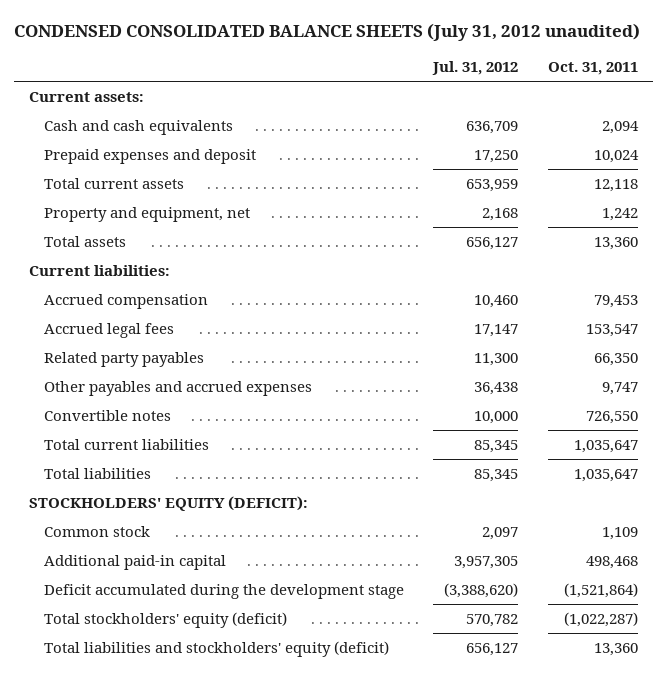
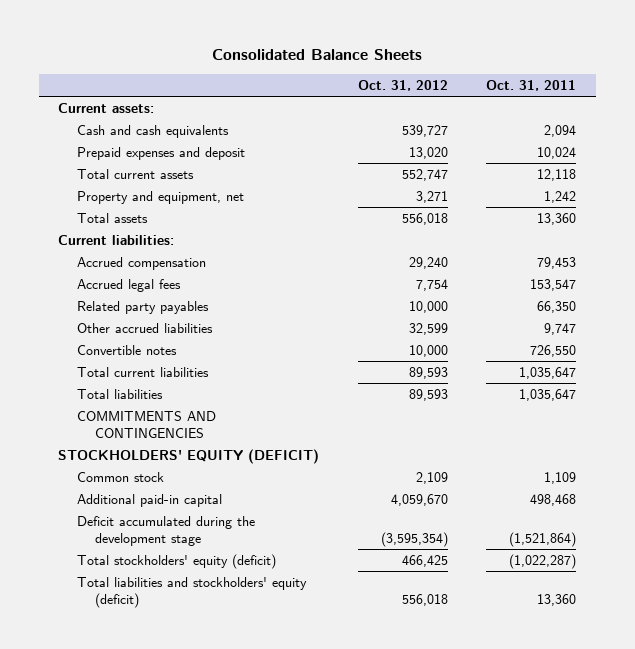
- CONDENSED CONSOLIDATED BALANCE SHEETS (July 31, 2012 unaudited)
+ Consolidated Balance Sheets
- | Jul. 31, 2012 | Oct. 31, 2011
+ | Oct. 31, 2012 | Oct. 31, 2011
- Other payables and accrued expenses | 36,438 | 9,747
+ Other accrued liabilities | 32,599 | 9,747
- STOCKHOLDERS' EQUITY (DEFICIT):
+ COMMITMENTS AND CONTINGENCIES
+ STOCKHOLDERS' EQUITY (DEFICIT)

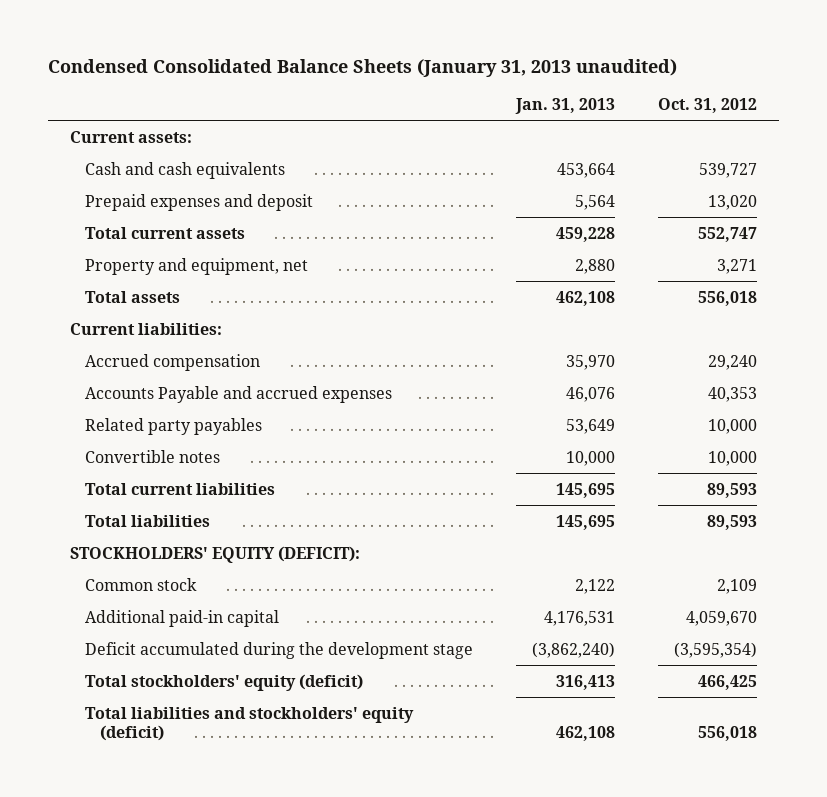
- Consolidated Balance Sheets
+ Condensed Consolidated Balance Sheets (January 31, 2013 unaudited)
- | Oct. 31, 2012 | Oct. 31, 2011
+ | Jan. 31, 2013 | Oct. 31, 2012
- Accrued legal fees | 7,754 | 153,547
+ Accounts Payable and accrued expenses | 46,076 | 40,353
- Other accrued liabilities | 32,599 | 9,747
- COMMITMENTS AND CONTINGENCIES
- STOCKHOLDERS' EQUITY (DEFICIT)
+ STOCKHOLDERS' EQUITY (DEFICIT):

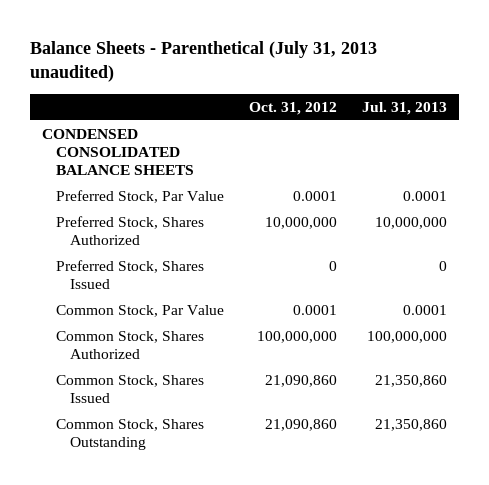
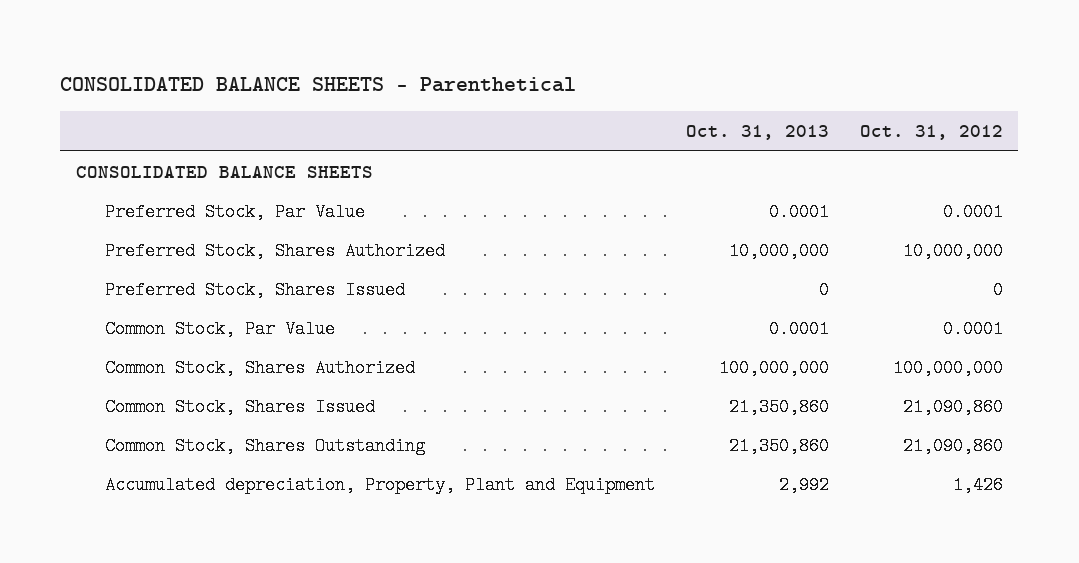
- Balance Sheets - Parenthetical (July 31, 2013 unaudited)
+ CONSOLIDATED BALANCE SHEETS - Parenthetical
- | Oct. 31, 2012 | Jul. 31, 2013
+ | Oct. 31, 2013 | Oct. 31, 2012
- CONDENSED CONSOLIDATED BALANCE SHEETS
+ CONSOLIDATED BALANCE SHEETS
+ Accumulated depreciation, Property, Plant and Equipment | 2,992 | 1,426

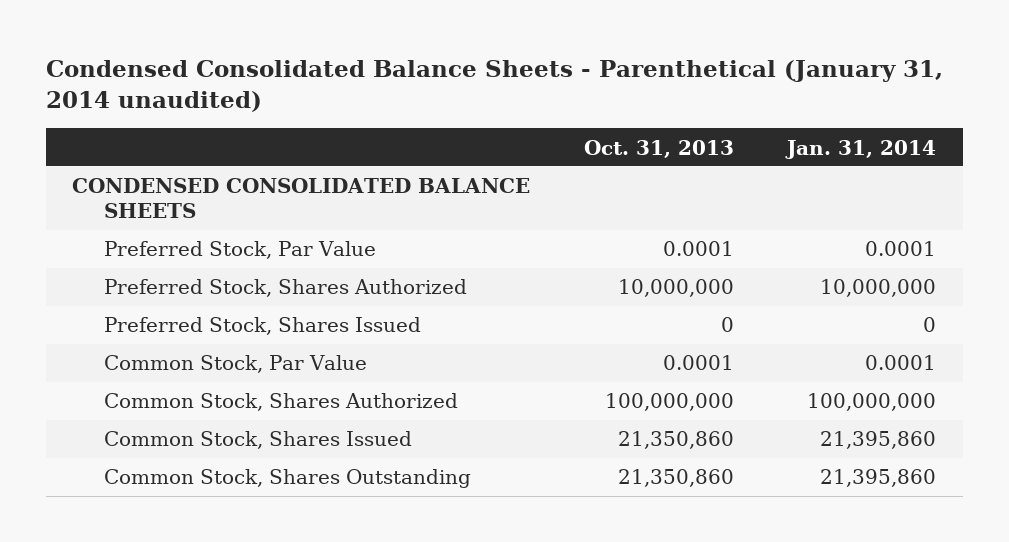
- CONSOLIDATED BALANCE SHEETS - Parenthetical
+ Condensed Consolidated Balance Sheets - Parenthetical (January 31, 2014 unaudited)
- | Oct. 31, 2013 | Oct. 31, 2012
+ | Oct. 31, 2013 | Jan. 31, 2014
- CONSOLIDATED BALANCE SHEETS
+ CONDENSED CONSOLIDATED BALANCE SHEETS
- Accumulated depreciation, Property, Plant and Equipment | 2,992 | 1,426

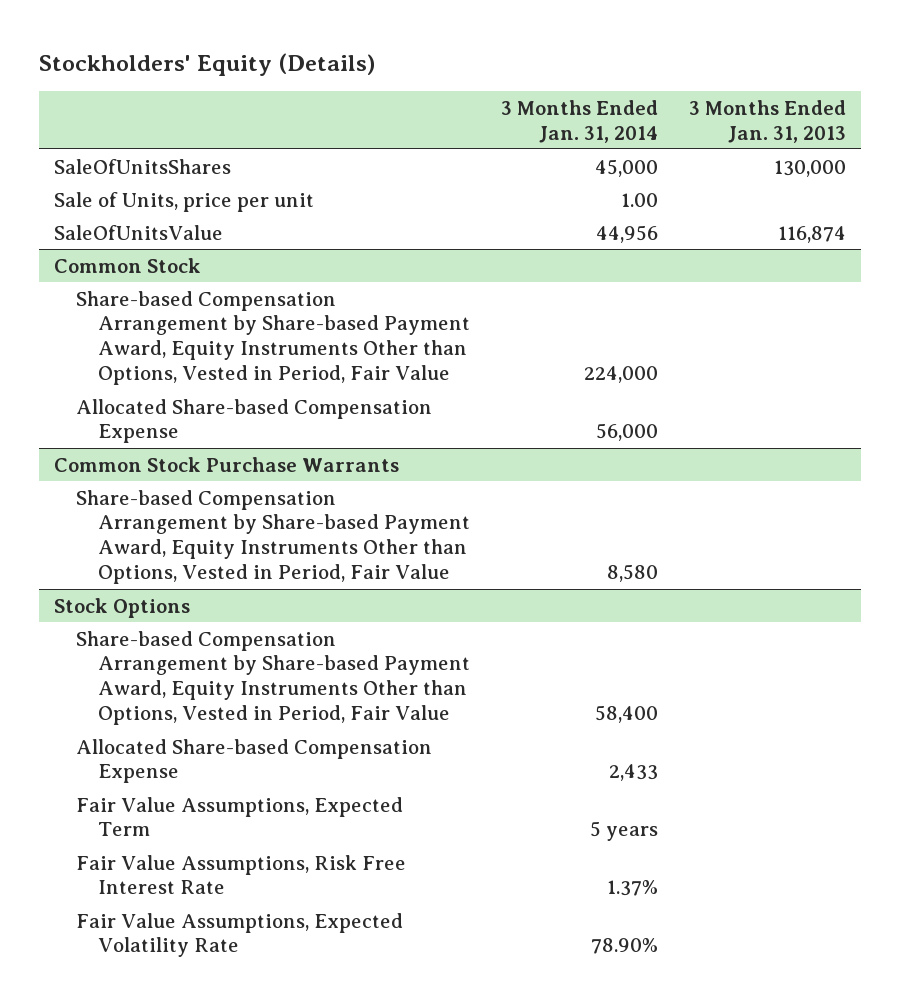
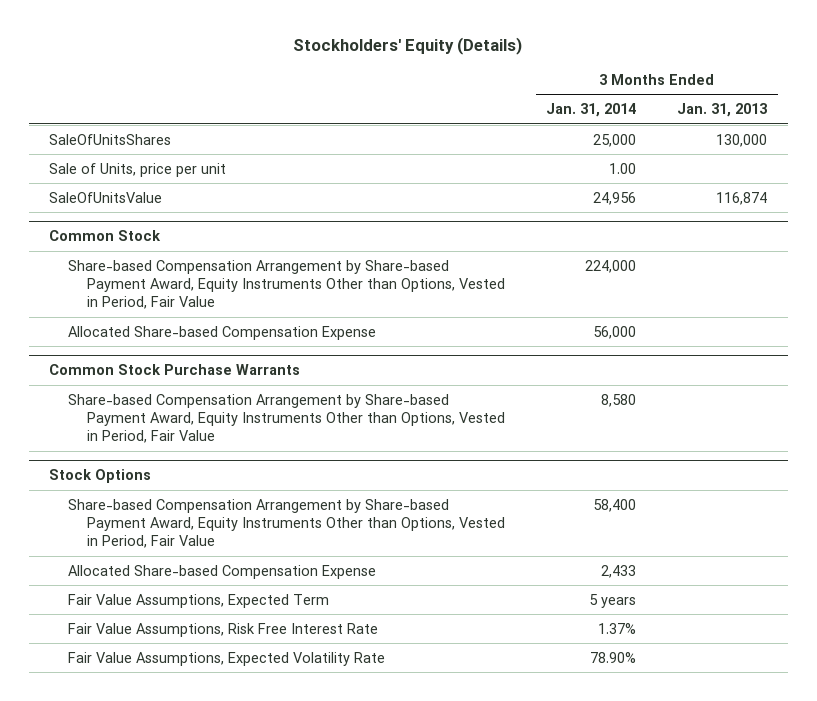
- SaleOfUnitsShares | 45,000 | 130,000
+ SaleOfUnitsShares | 25,000 | 130,000
- SaleOfUnitsValue | 44,956 | 116,874
+ SaleOfUnitsValue | 24,956 | 116,874

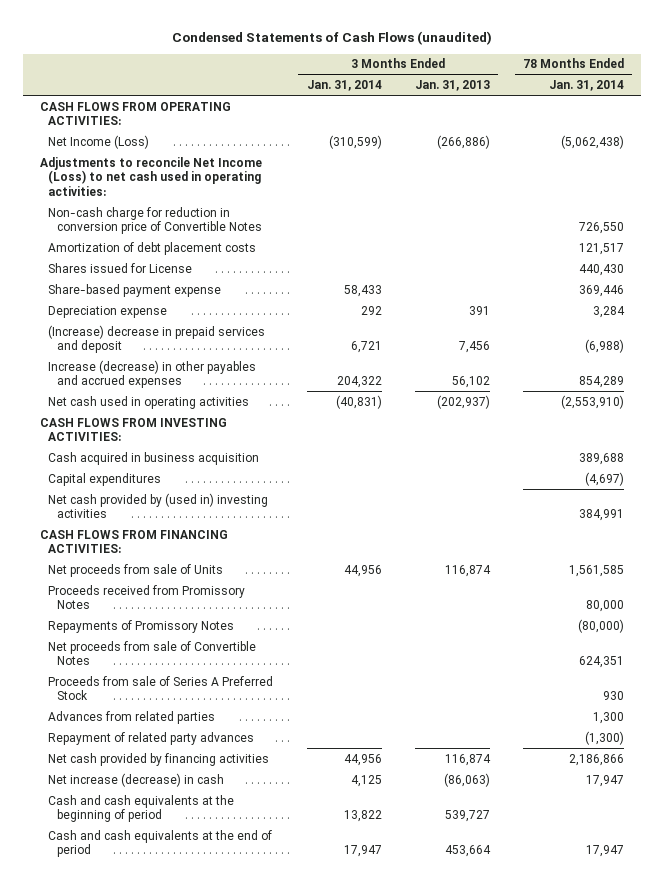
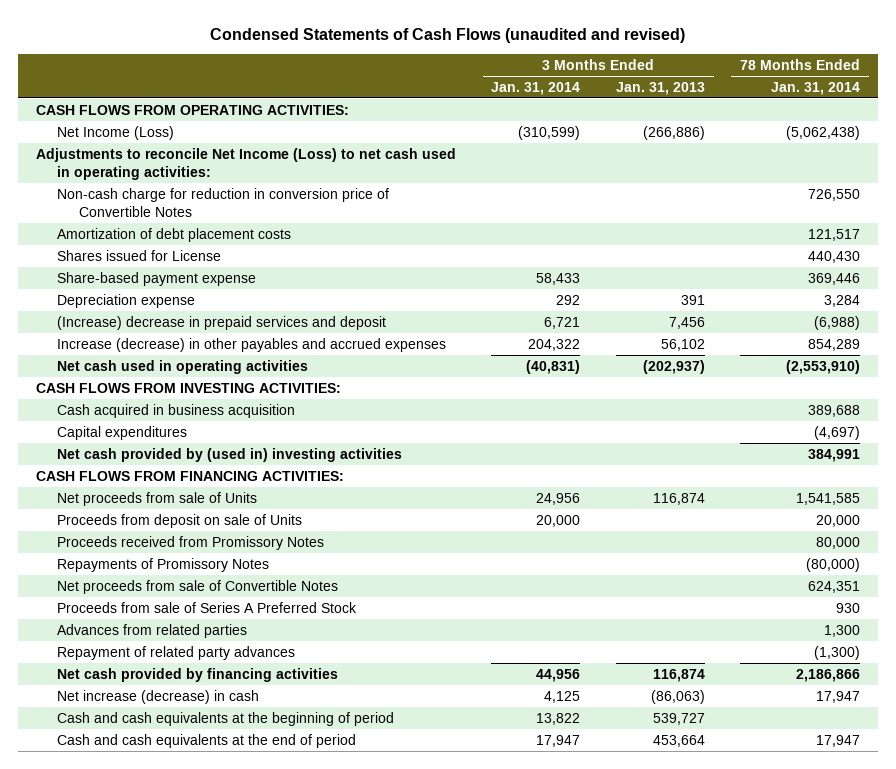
- Condensed Statements of Cash Flows (unaudited)
+ Condensed Statements of Cash Flows (unaudited and revised)
- Net proceeds from sale of Units | 44,956 | 116,874 | 1,561,585
+ Net proceeds from sale of Units | 24,956 | 116,874 | 1,541,585
+ Proceeds from deposit on sale of Units | 20,000 | | 20,000

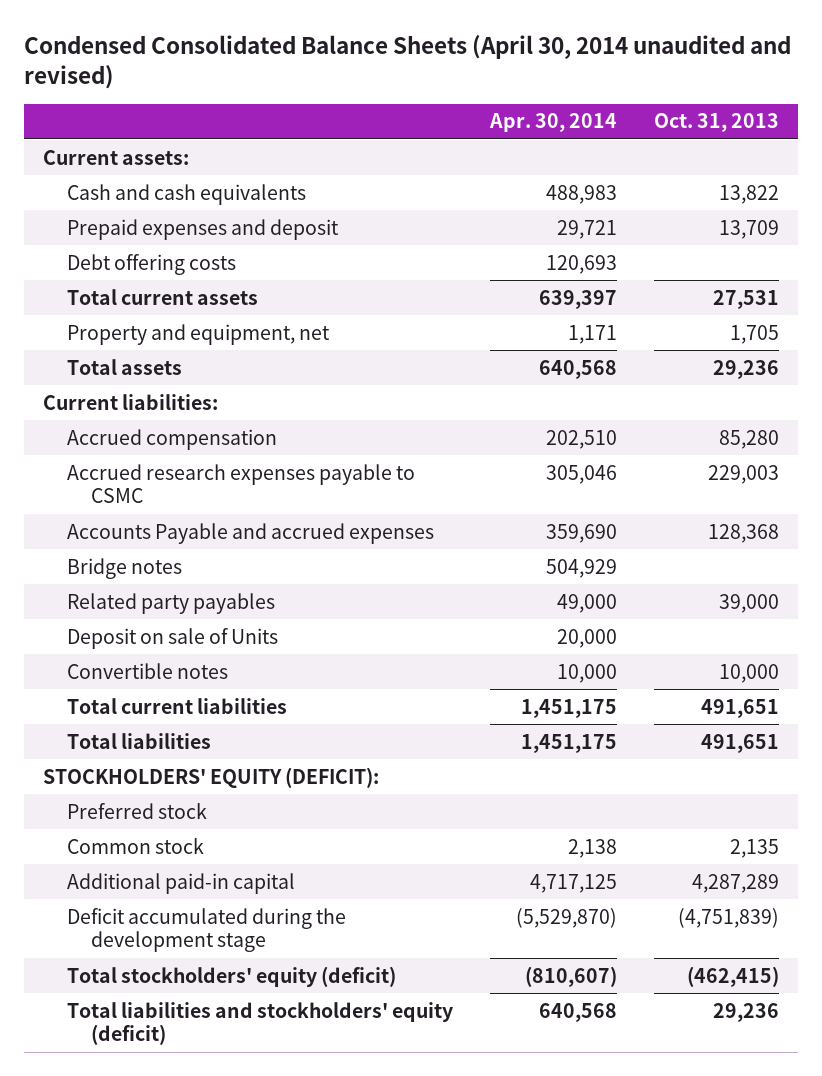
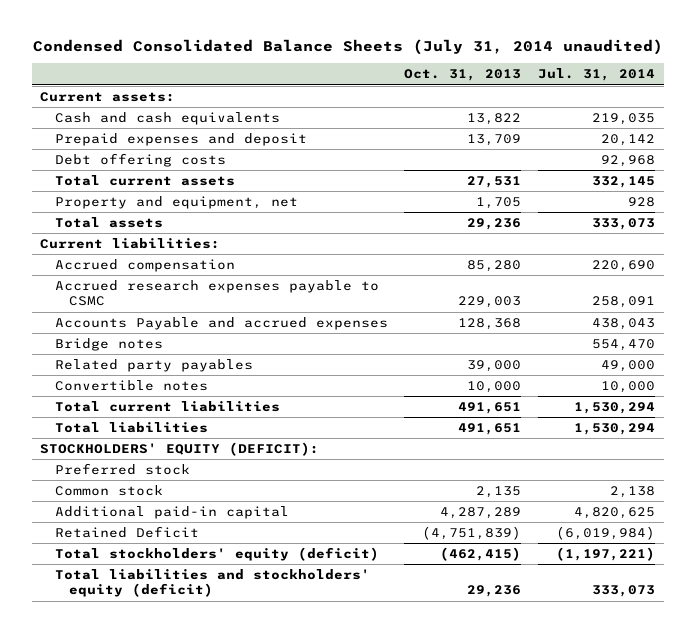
- Condensed Consolidated Balance Sheets (April 30, 2014 unaudited and revised)
+ Condensed Consolidated Balance Sheets (July 31, 2014 unaudited)
- | Apr. 30, 2014 | Oct. 31, 2013
+ | Oct. 31, 2013 | Jul. 31, 2014
- Deposit on sale of Units | 20,000 |
- Deficit accumulated during the development stage | (5,529,870) | (4,751,839)
+ Retained Deficit | (4,751,839) | (6,019,984)

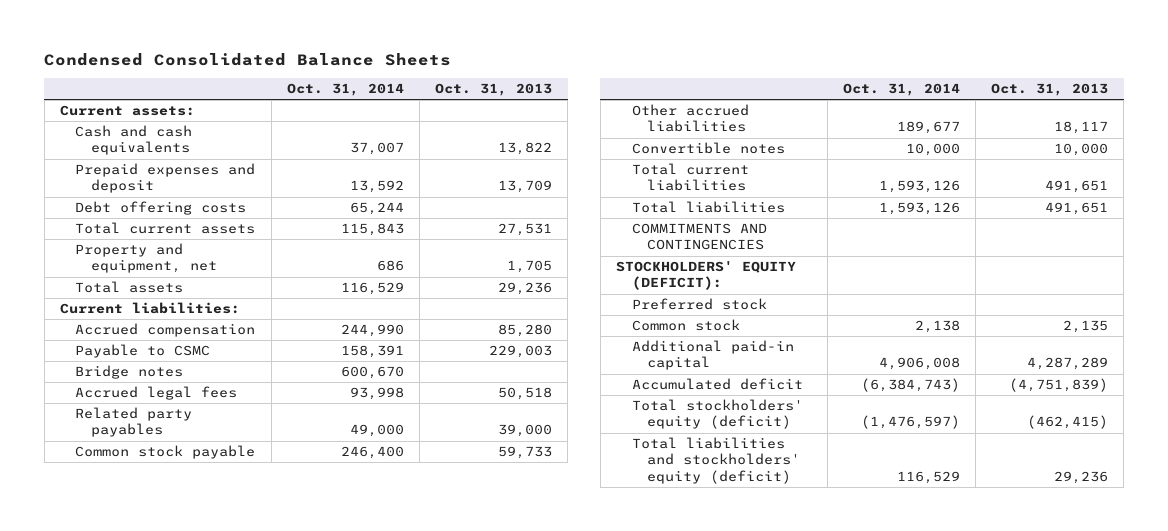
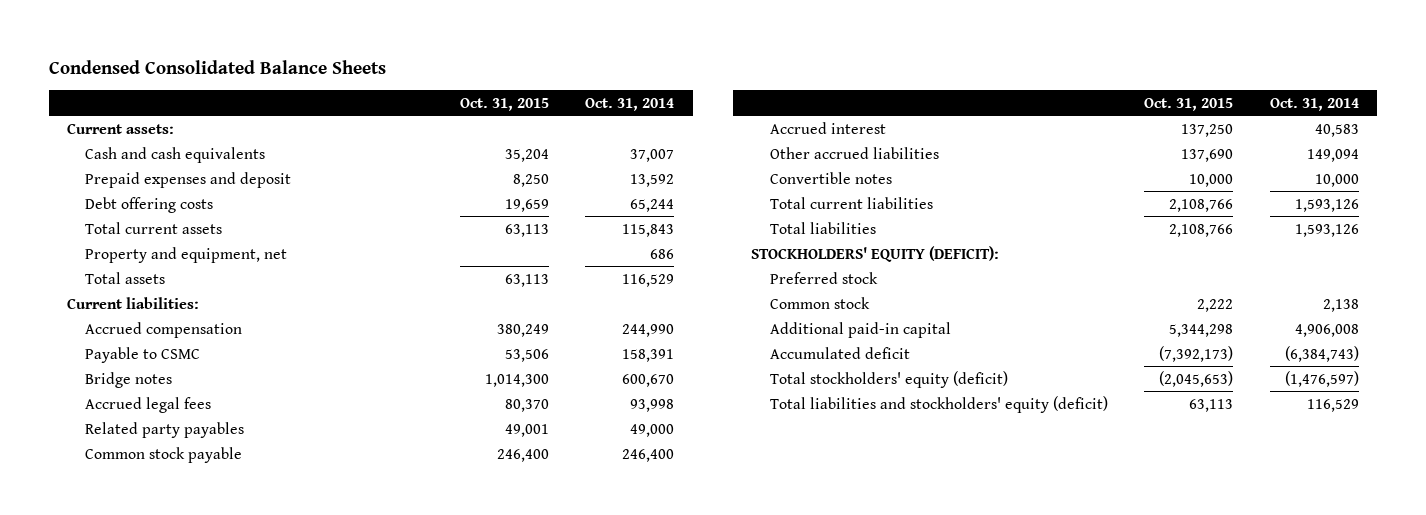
- | Oct. 31, 2014 | Oct. 31, 2013
+ | Oct. 31, 2015 | Oct. 31, 2014
- Other accrued liabilities | 189,677 | 18,117
+ Accrued interest | 137,250 | 40,583
+ Other accrued liabilities | 137,690 | 149,094
- COMMITMENTS AND CONTINGENCIES

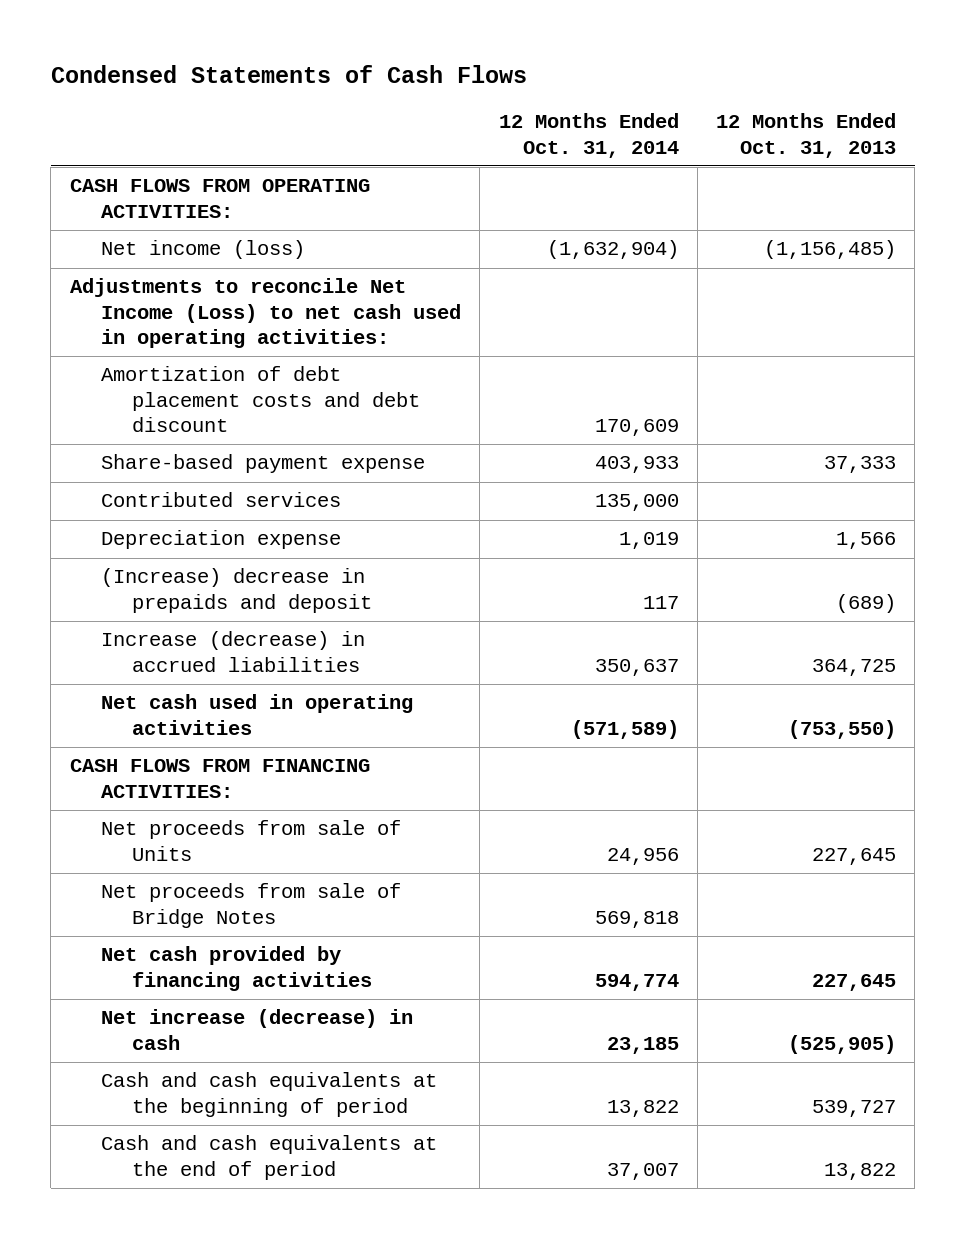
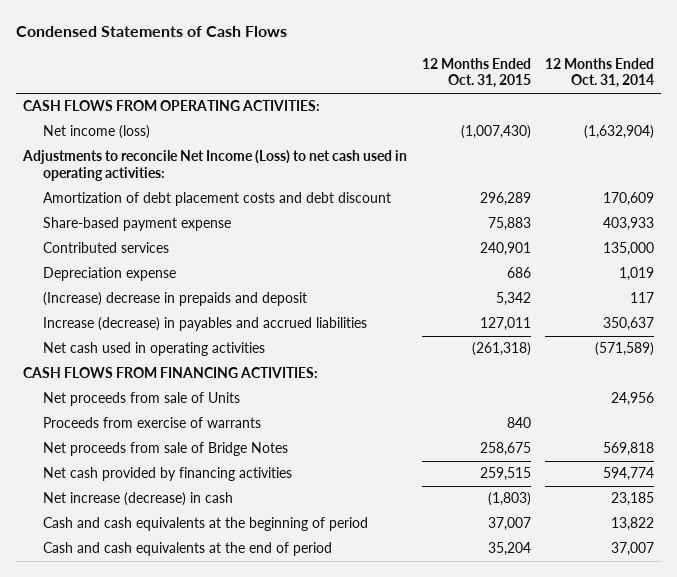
- | 12 Months Ended Oct. 31, 2014 | 12 Months Ended Oct. 31, 2013
+ | 12 Months Ended Oct. 31, 2015 | 12 Months Ended Oct. 31, 2014
- Increase (decrease) in accrued liabilities | 350,637 | 364,725
+ Increase (decrease) in payables and accrued liabilities | 127,011 | 350,637
+ Proceeds from exercise of warrants | 840 |

